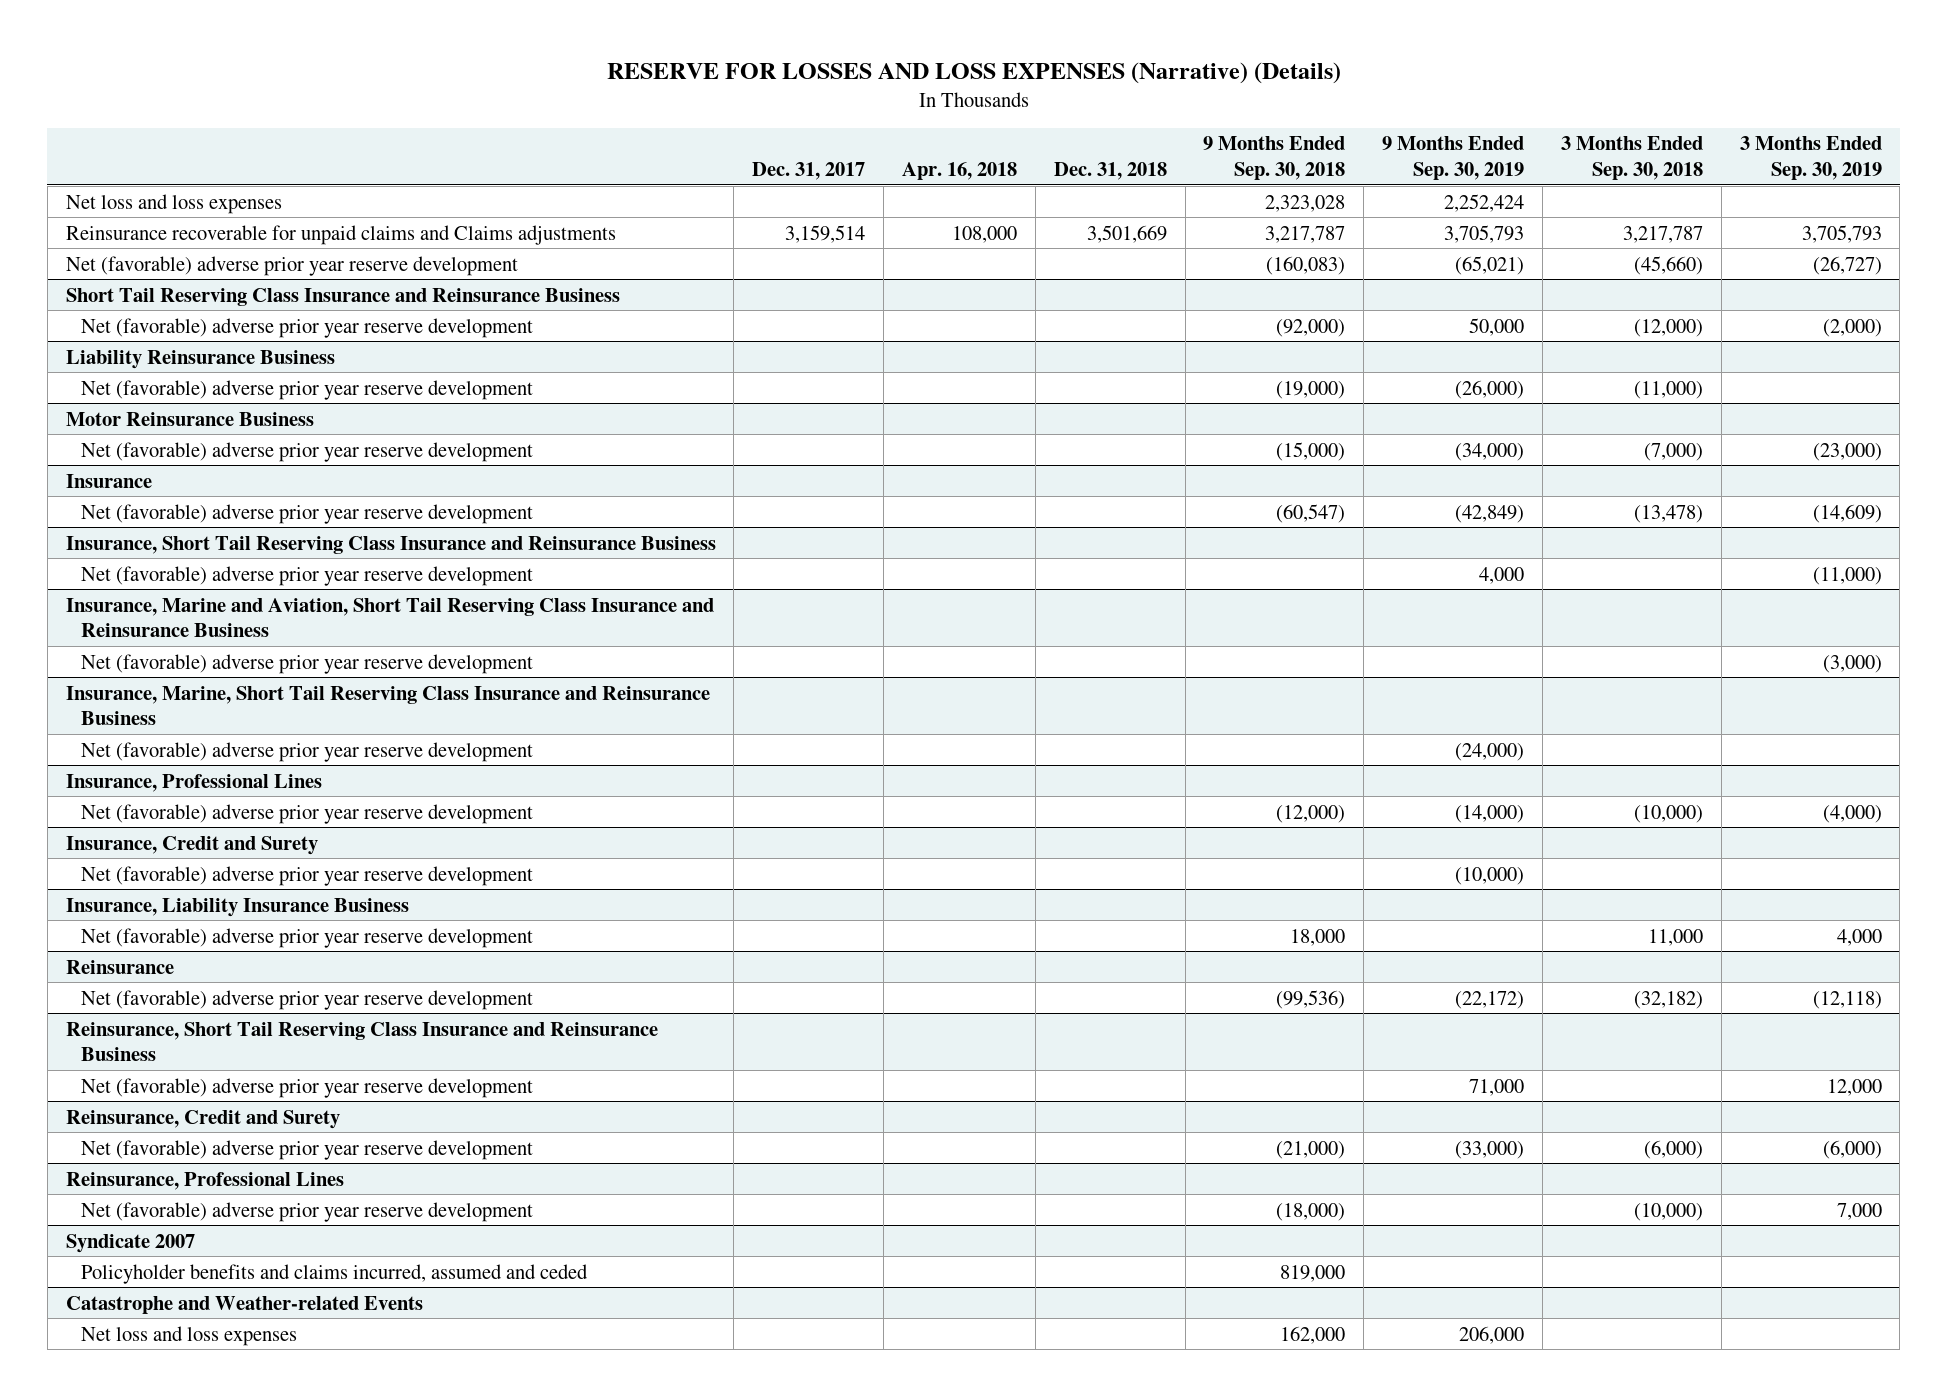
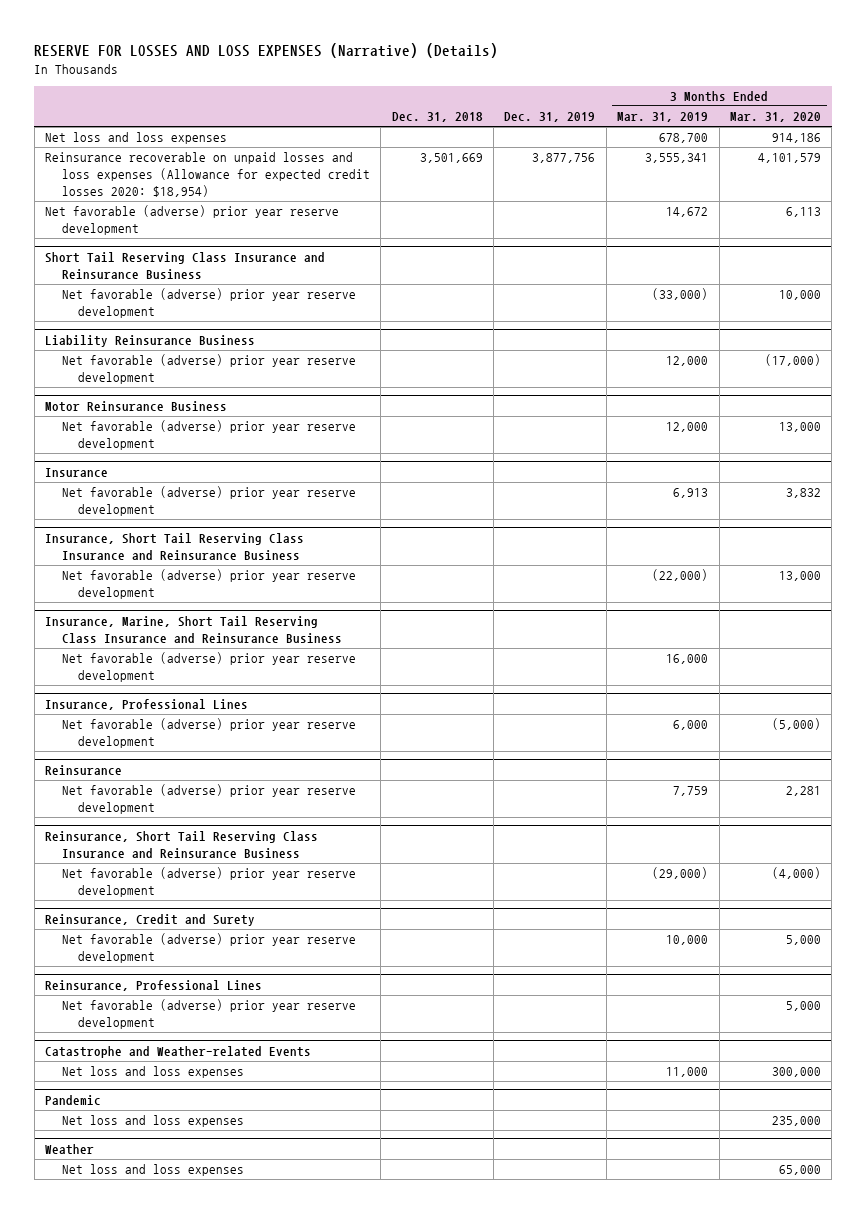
- | Dec. 31, 2017 | Apr. 16, 2018 | Dec. 31, 2018 | 9 Months Ended Sep. 30, 2018 | 9 Months Ended Sep. 30, 2019 | 3 Months Ended Sep. 30, 2018 | 3 Months Ended Sep. 30, 2019
+ | Dec. 31, 2018 | Dec. 31, 2019 | 3 Months Ended Mar. 31, 2019 | 3 Months Ended Mar. 31, 2020
- Reinsurance recoverable for unpaid claims and Claims adjustments | 3,159,514 | 108,000 | 3,501,669 | 3,217,787 | 3,705,793 | 3,217,787 | 3,705,793
- Net (favorable) adverse prior year reserve development | | | | (160,083) | (65,021) | (45,660) | (26,727)
+ Reinsurance recoverable on unpaid losses and loss expenses (Allowance for expected credit losses 2020: $18,954) | 3,501,669 | 3,877,756 | 3,555,341 | 4,101,579
+ Net favorable (adverse) prior year reserve development | | | 14,672 | 6,113
@ Short Tail Reserving Class Insurance and Reinsurance Business
- Net (favorable) adverse prior year reserve development | | | | (92,000) | 50,000 | (12,000) | (2,000)
+ Net favorable (adverse) prior year reserve development | | | (33,000) | 10,000
@ Liability Reinsurance Business
- Net (favorable) adverse prior year reserve development | | | | (19,000) | (26,000) | (11,000) |
+ Net favorable (adverse) prior year reserve development | | | 12,000 | (17,000)
@ Motor Reinsurance Business
- Net (favorable) adverse prior year reserve development | | | | (15,000) | (34,000) | (7,000) | (23,000)
+ Net favorable (adverse) prior year reserve development | | | 12,000 | 13,000
@ Insurance
- Net (favorable) adverse prior year reserve development | | | | (60,547) | (42,849) | (13,478) | (14,609)
+ Net favorable (adverse) prior year reserve development | | | 6,913 | 3,832
@ Insurance, Short Tail Reserving Class Insurance and Reinsurance Business
- Net (favorable) adverse prior year reserve development | | | | | 4,000 | | (11,000)
- Insurance, Marine and Aviation, Short Tail Reserving Class Insurance and Reinsurance Business
- Net (favorable) adverse prior year reserve development | | | | | | | (3,000)
@ Insurance, Short Tail Reserving Class Insurance and Reinsurance Business
+ Net favorable (adverse) prior year reserve development | | | (22,000) | 13,000
@ Insurance, Marine, Short Tail Reserving Class Insurance and Reinsurance Business
- Net (favorable) adverse prior year reserve development | | | | | (24,000) | |
+ Net favorable (adverse) prior year reserve development | | | 16,000 |
@ Insurance, Professional Lines
- Net (favorable) adverse prior year reserve development | | | | (12,000) | (14,000) | (10,000) | (4,000)
- Insurance, Credit and Surety
- Net (favorable) adverse prior year reserve development | | | | | (10,000) | |
- Insurance, Liability Insurance Business
- Net (favorable) adverse prior year reserve development | | | | 18,000 | | 11,000 | 4,000
@ Insurance, Professional Lines
+ Net favorable (adverse) prior year reserve development | | | 6,000 | (5,000)
@ Reinsurance
- Net (favorable) adverse prior year reserve development | | | | (99,536) | (22,172) | (32,182) | (12,118)
+ Net favorable (adverse) prior year reserve development | | | 7,759 | 2,281
@ Reinsurance, Short Tail Reserving Class Insurance and Reinsurance Business
- Net (favorable) adverse prior year reserve development | | | | | 71,000 | | 12,000
+ Net favorable (adverse) prior year reserve development | | | (29,000) | (4,000)
@ Reinsurance, Credit and Surety
- Net (favorable) adverse prior year reserve development | | | | (21,000) | (33,000) | (6,000) | (6,000)
+ Net favorable (adverse) prior year reserve development | | | 10,000 | 5,000
@ Reinsurance, Professional Lines
- Net (favorable) adverse prior year reserve development | | | | (18,000) | | (10,000) | 7,000
- Syndicate 2007
- Policyholder benefits and claims incurred, assumed and ceded | | | | 819,000 | | |
@ Reinsurance, Professional Lines
+ Net favorable (adverse) prior year reserve development | | | | 5,000
+ Pandemic
+ Net loss and loss expenses | | | | 235,000
+ Weather
+ Net loss and loss expenses | | | | 65,000

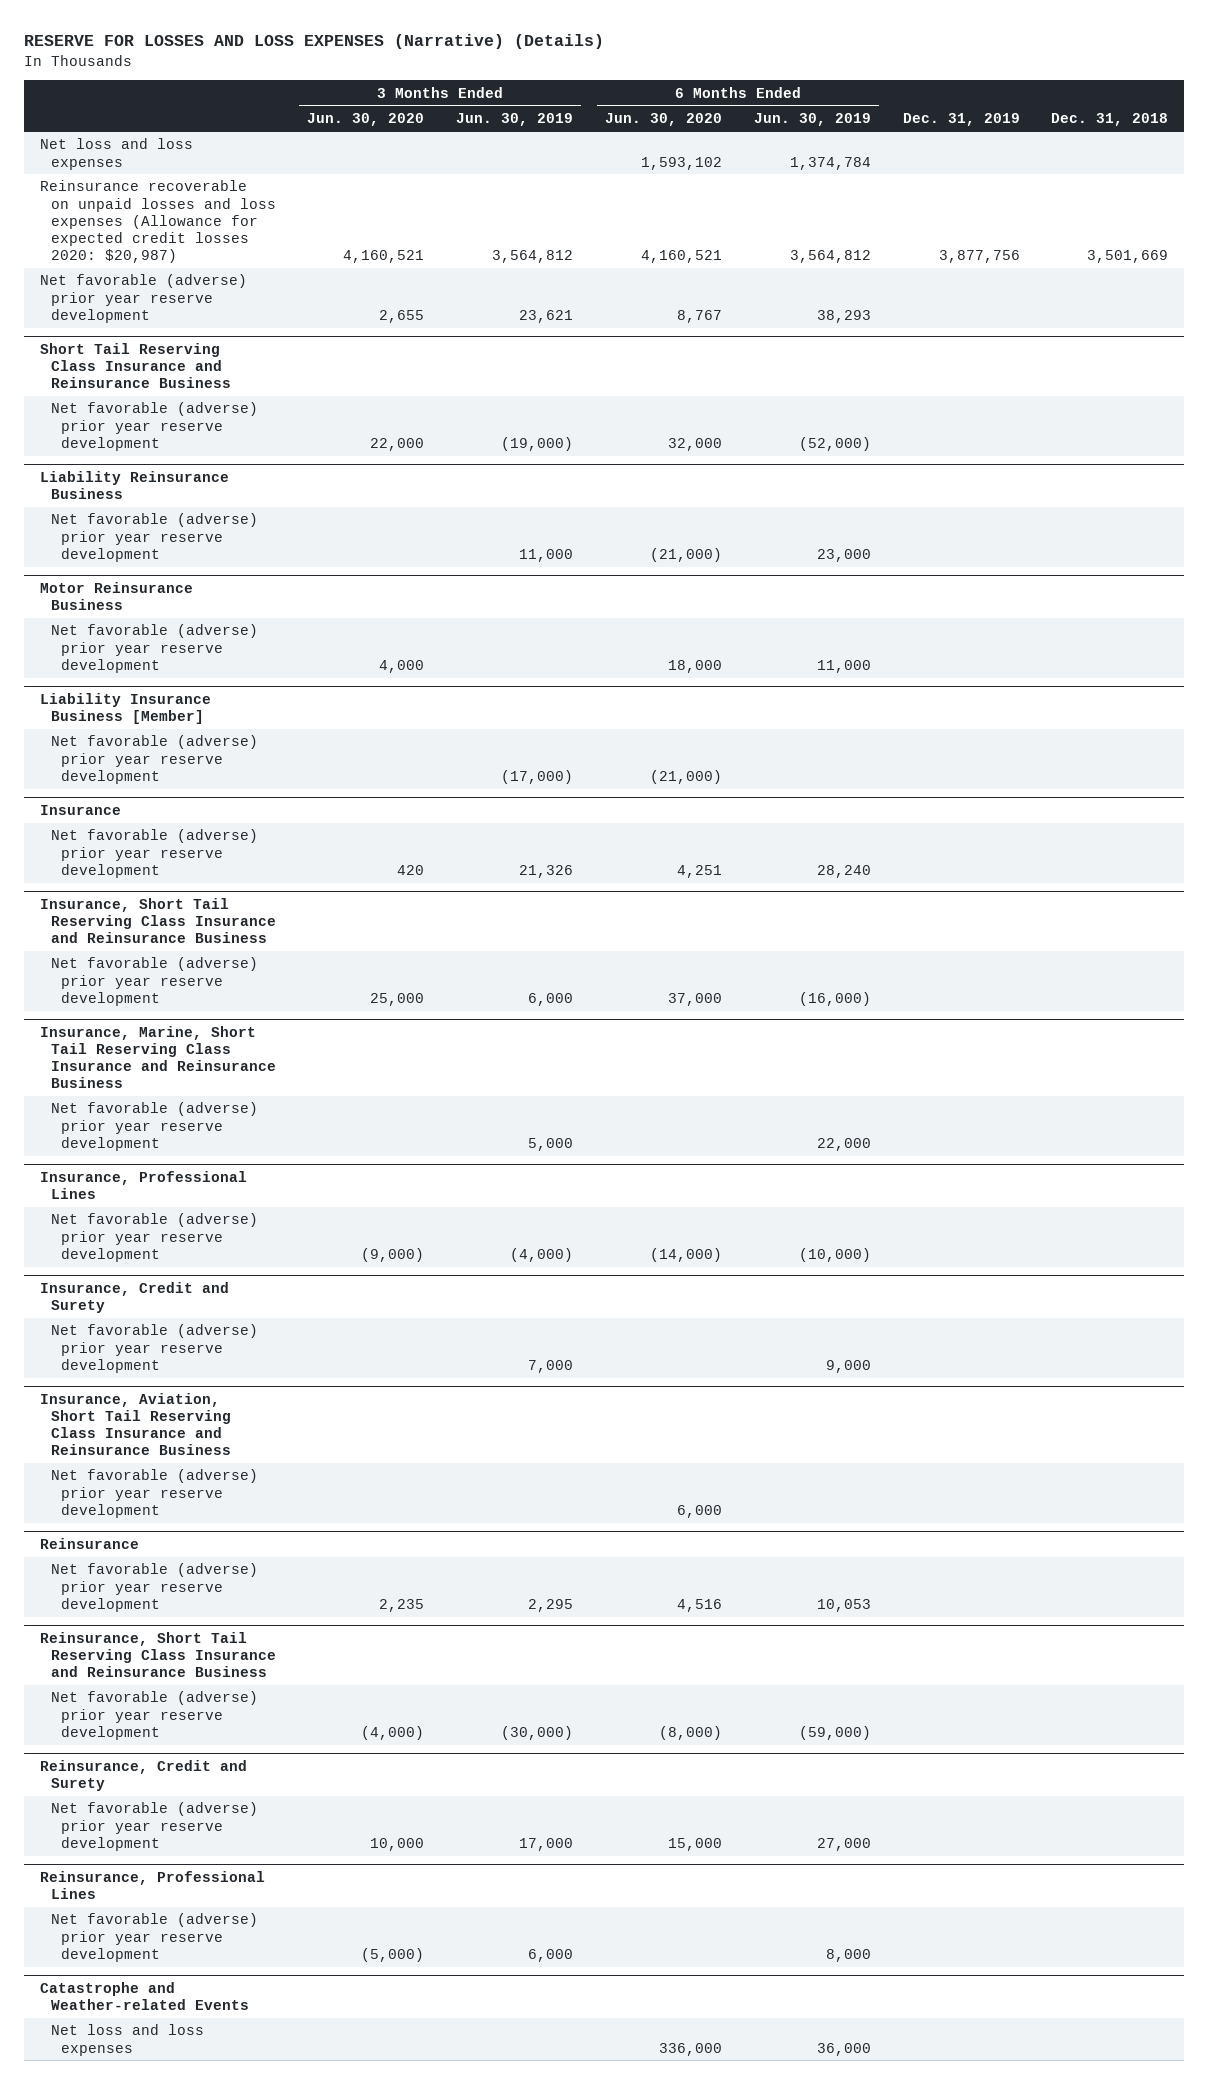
- | Dec. 31, 2018 | Dec. 31, 2019 | 3 Months Ended Mar. 31, 2019 | 3 Months Ended Mar. 31, 2020
+ | 3 Months Ended Jun. 30, 2020 | 3 Months Ended Jun. 30, 2019 | 6 Months Ended Jun. 30, 2020 | 6 Months Ended Jun. 30, 2019 | Dec. 31, 2019 | Dec. 31, 2018
- Reinsurance recoverable on unpaid losses and loss expenses (Allowance for expected credit losses 2020: $18,954) | 3,501,669 | 3,877,756 | 3,555,341 | 4,101,579
+ Reinsurance recoverable on unpaid losses and loss expenses (Allowance for expected credit losses 2020: $20,987) | 4,160,521 | 3,564,812 | 4,160,521 | 3,564,812 | 3,877,756 | 3,501,669
+ Liability Insurance Business [Member]
+ Net favorable (adverse) prior year reserve development | | (17,000) | (21,000) | | |
+ Insurance, Credit and Surety
+ Net favorable (adverse) prior year reserve development | | 7,000 | | 9,000 | |
+ Insurance, Aviation, Short Tail Reserving Class Insurance and Reinsurance Business
+ Net favorable (adverse) prior year reserve development | | | 6,000 | | |
- Pandemic
- Net loss and loss expenses | | | | 235,000
- Weather
- Net loss and loss expenses | | | | 65,000

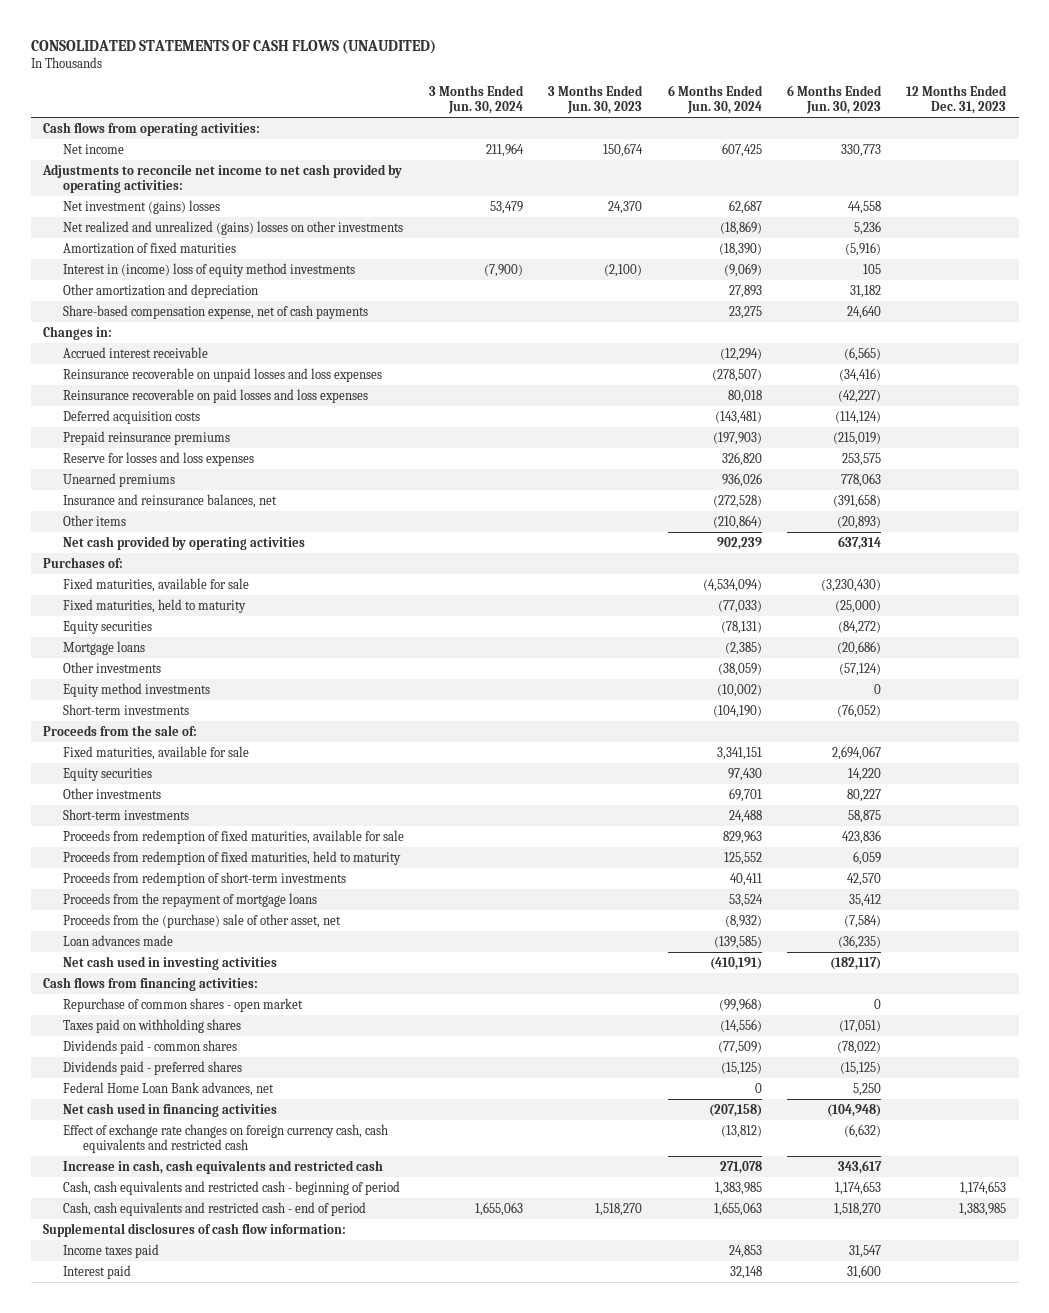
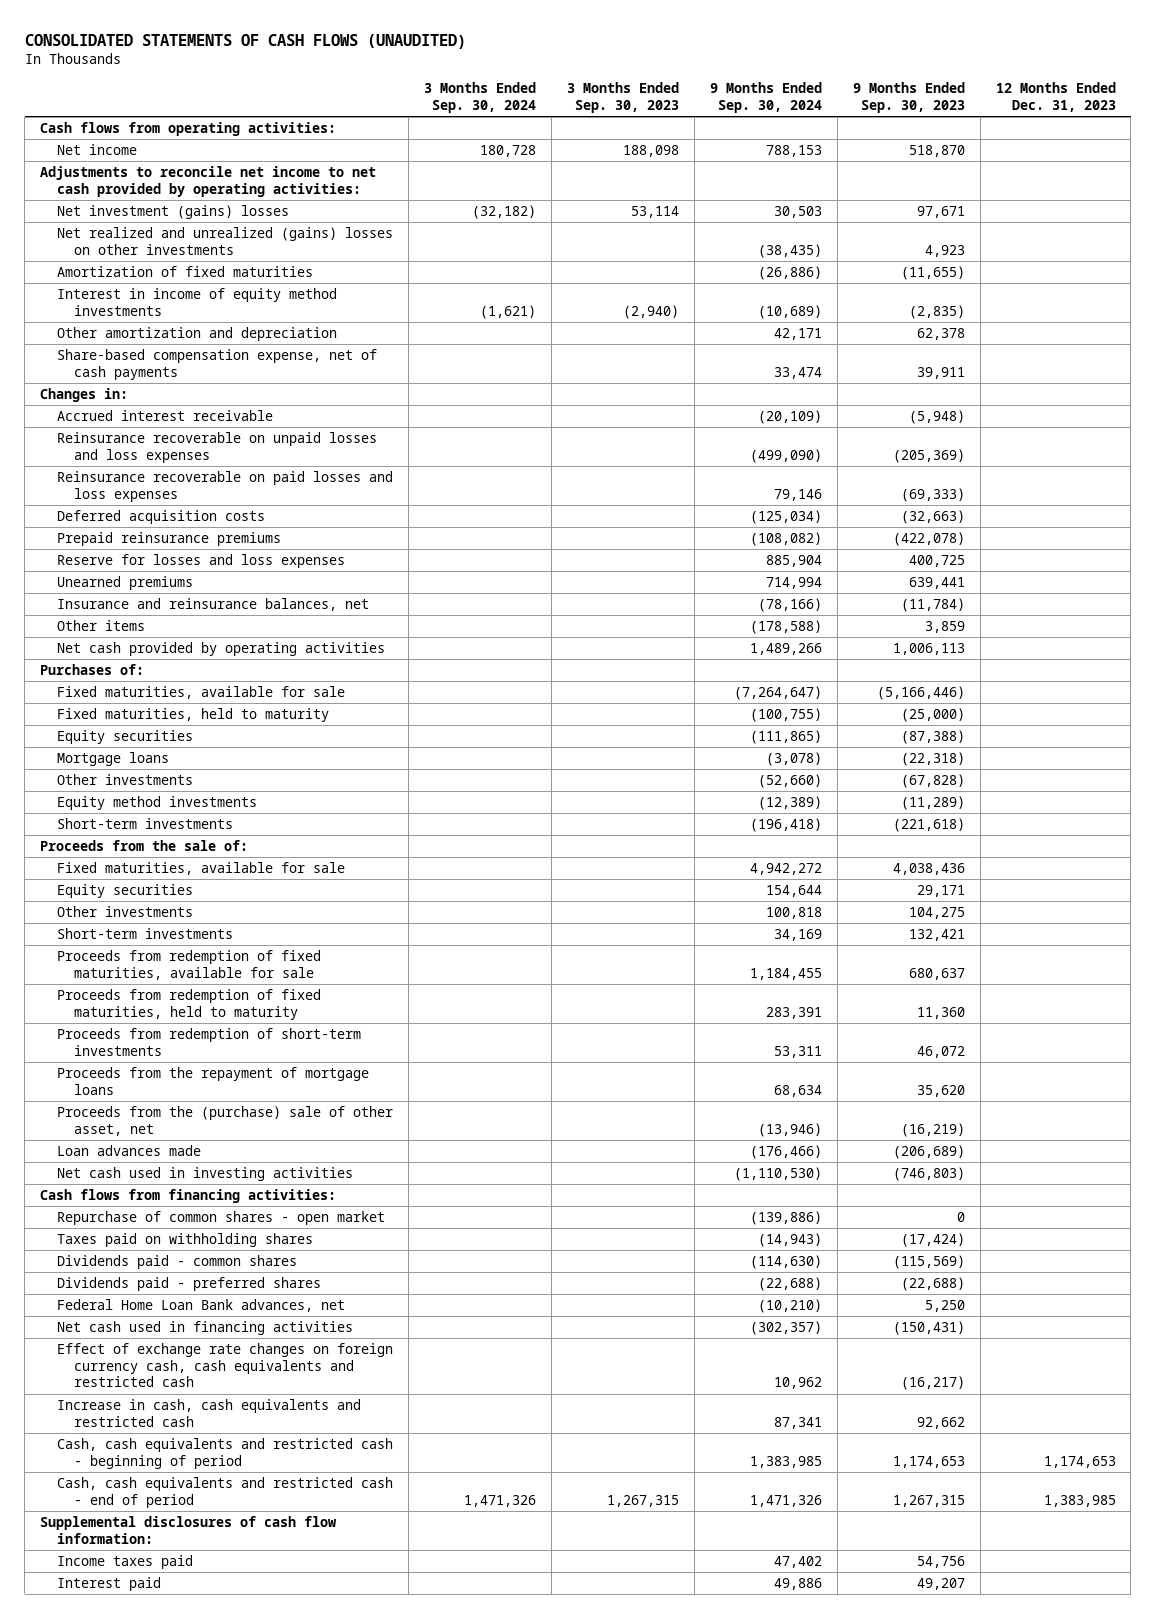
- | 3 Months Ended Jun. 30, 2024 | 3 Months Ended Jun. 30, 2023 | 6 Months Ended Jun. 30, 2024 | 6 Months Ended Jun. 30, 2023 | 12 Months Ended Dec. 31, 2023
+ | 3 Months Ended Sep. 30, 2024 | 3 Months Ended Sep. 30, 2023 | 9 Months Ended Sep. 30, 2024 | 9 Months Ended Sep. 30, 2023 | 12 Months Ended Dec. 31, 2023
- Interest in (income) loss of equity method investments | (7,900) | (2,100) | (9,069) | 105 |
+ Interest in income of equity method investments | (1,621) | (2,940) | (10,689) | (2,835) |

